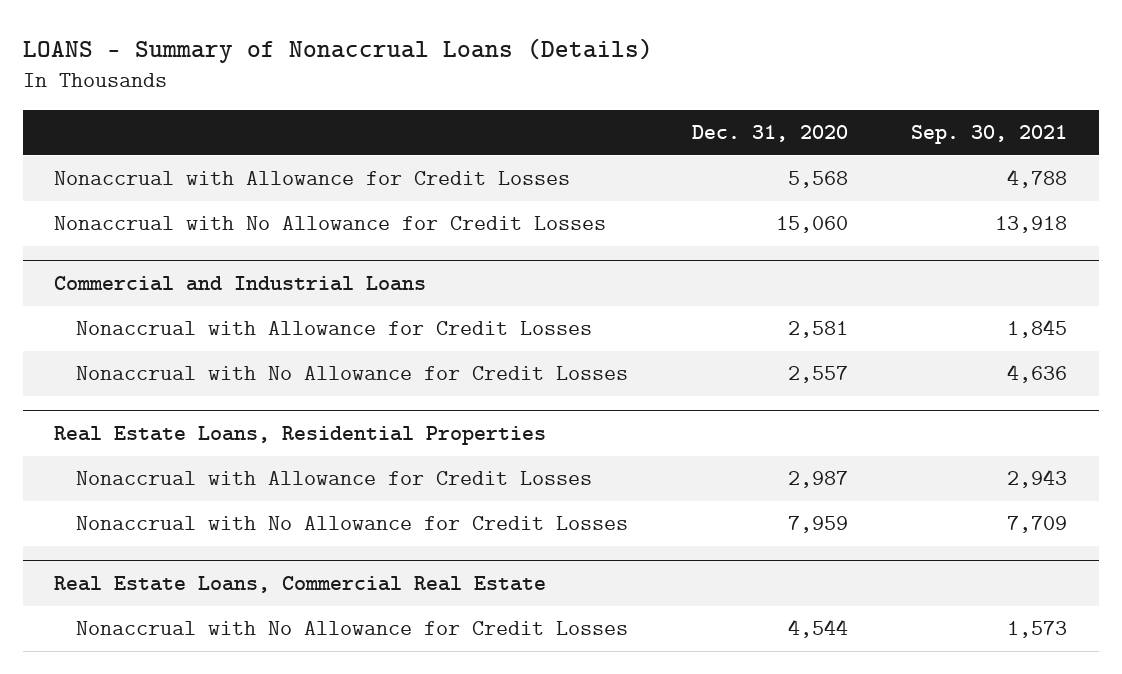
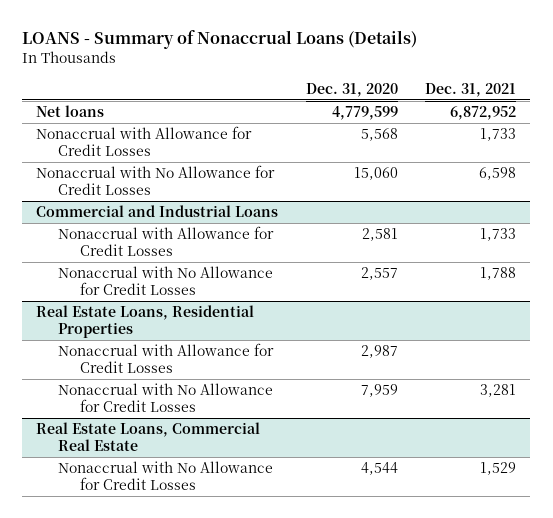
- | Dec. 31, 2020 | Sep. 30, 2021
+ | Dec. 31, 2020 | Dec. 31, 2021
+ Net loans | 4,779,599 | 6,872,952

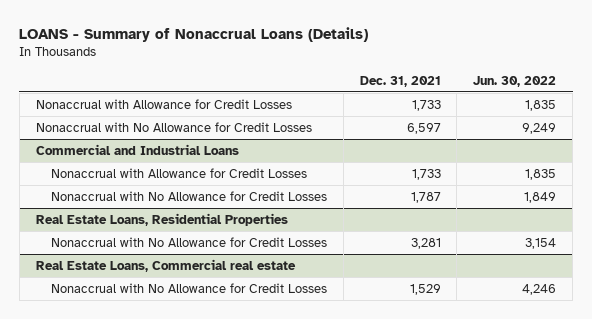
- | Dec. 31, 2020 | Dec. 31, 2021
+ | Dec. 31, 2021 | Jun. 30, 2022
- Net loans | 4,779,599 | 6,872,952
- Nonaccrual with No Allowance for Credit Losses | 15,060 | 6,598
+ Nonaccrual with No Allowance for Credit Losses | 6,597 | 9,249
@ Commercial and Industrial Loans
- Nonaccrual with No Allowance for Credit Losses | 2,557 | 1,788
+ Nonaccrual with No Allowance for Credit Losses | 1,787 | 1,849
@ Real Estate Loans, Residential Properties
- Nonaccrual with Allowance for Credit Losses | 2,987 |
- Real Estate Loans, Commercial Real Estate
+ Real Estate Loans, Commercial real estate

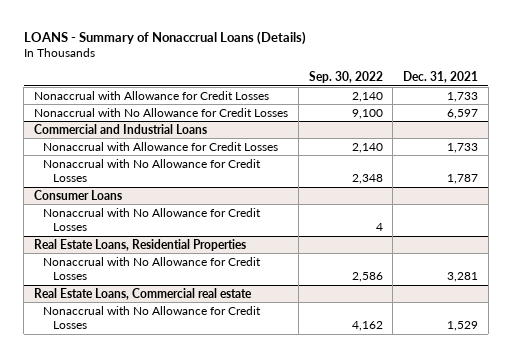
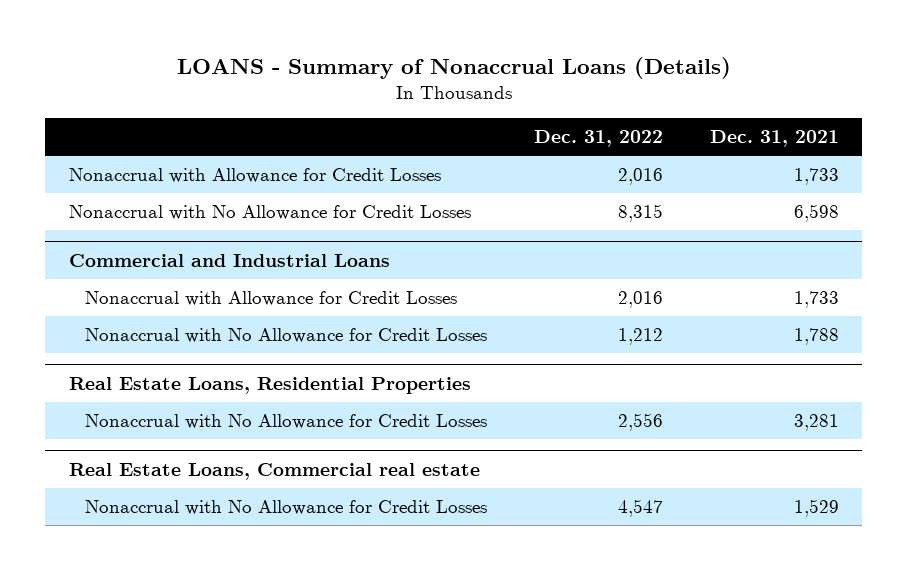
- | Sep. 30, 2022 | Dec. 31, 2021
+ | Dec. 31, 2022 | Dec. 31, 2021
- Nonaccrual with No Allowance for Credit Losses | 9,100 | 6,597
+ Nonaccrual with No Allowance for Credit Losses | 8,315 | 6,598
@ Commercial and Industrial Loans
- Nonaccrual with No Allowance for Credit Losses | 2,348 | 1,787
- Consumer Loans
- Nonaccrual with No Allowance for Credit Losses | 4 |
@ Commercial and Industrial Loans
+ Nonaccrual with No Allowance for Credit Losses | 1,212 | 1,788

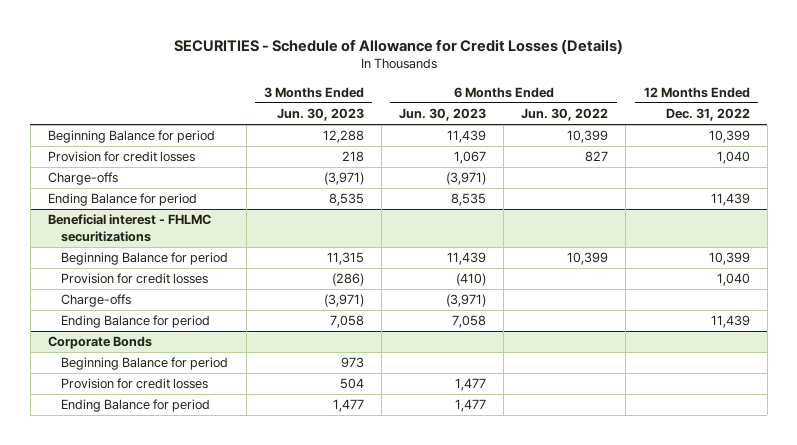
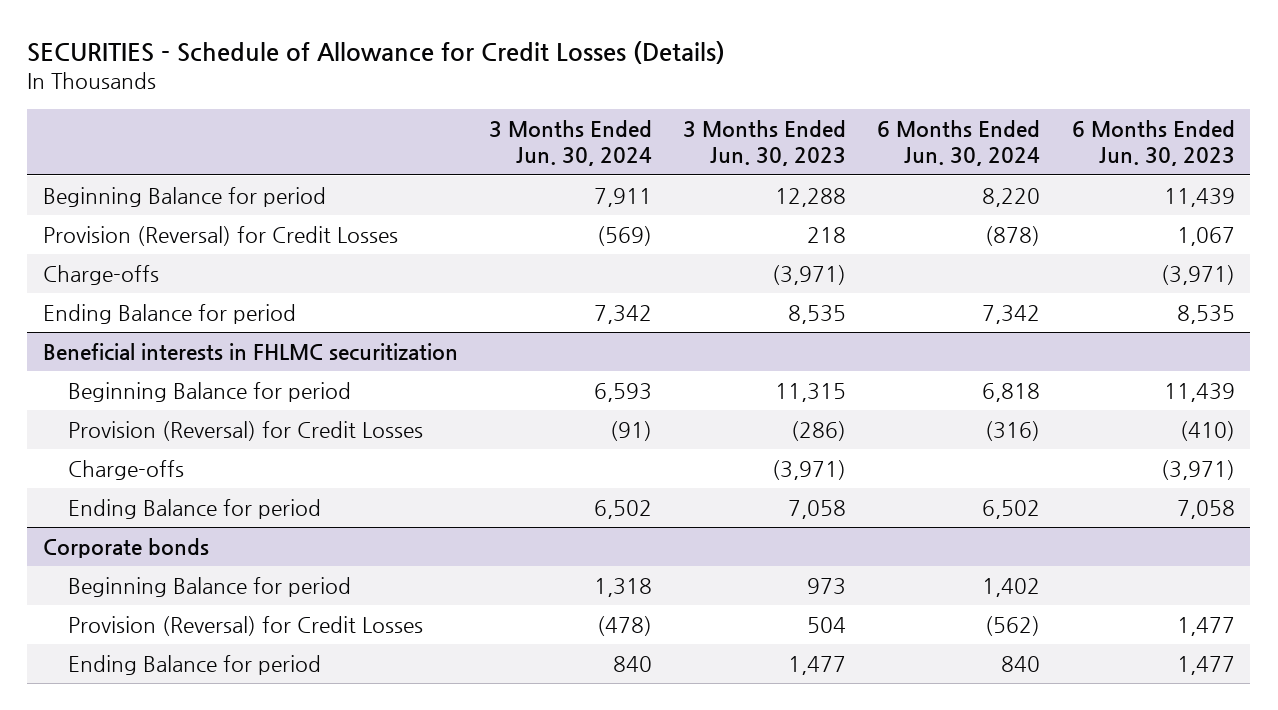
- | 3 Months Ended Jun. 30, 2023 | 6 Months Ended Jun. 30, 2023 | 6 Months Ended Jun. 30, 2022 | 12 Months Ended Dec. 31, 2022
+ | 3 Months Ended Jun. 30, 2024 | 3 Months Ended Jun. 30, 2023 | 6 Months Ended Jun. 30, 2024 | 6 Months Ended Jun. 30, 2023
- Provision for credit losses | 218 | 1,067 | 827 | 1,040
+ Provision (Reversal) for Credit Losses | (569) | 218 | (878) | 1,067
- Beneficial interest - FHLMC securitizations
+ Beneficial interests in FHLMC securitization
- Provision for credit losses | (286) | (410) | | 1,040
+ Provision (Reversal) for Credit Losses | (91) | (286) | (316) | (410)
- Corporate Bonds
+ Corporate bonds
- Provision for credit losses | 504 | 1,477 | |
+ Provision (Reversal) for Credit Losses | (478) | 504 | (562) | 1,477

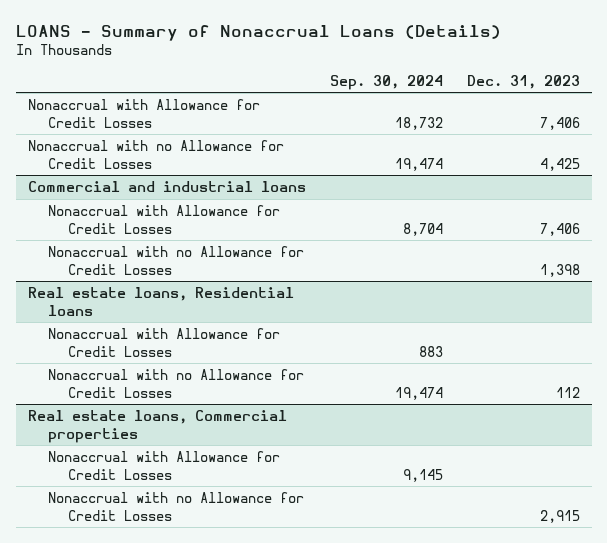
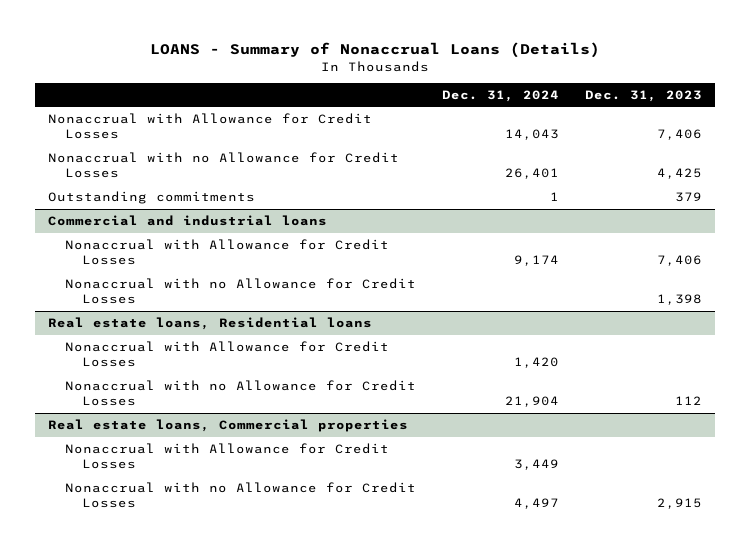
- | Sep. 30, 2024 | Dec. 31, 2023
+ | Dec. 31, 2024 | Dec. 31, 2023
+ Outstanding commitments | 1 | 379

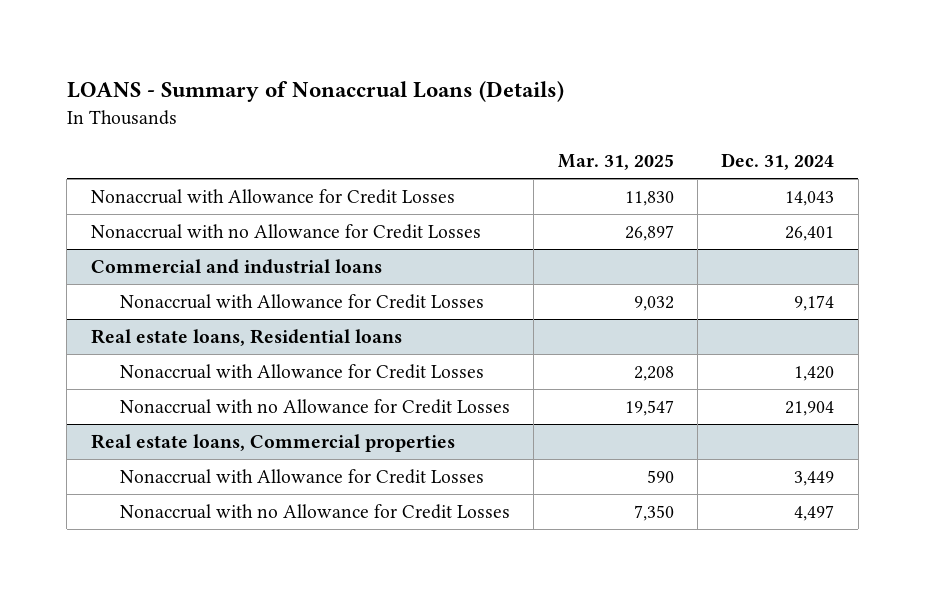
- | Dec. 31, 2024 | Dec. 31, 2023
+ | Mar. 31, 2025 | Dec. 31, 2024
- Outstanding commitments | 1 | 379
@ Commercial and industrial loans
- Nonaccrual with no Allowance for Credit Losses | | 1,398

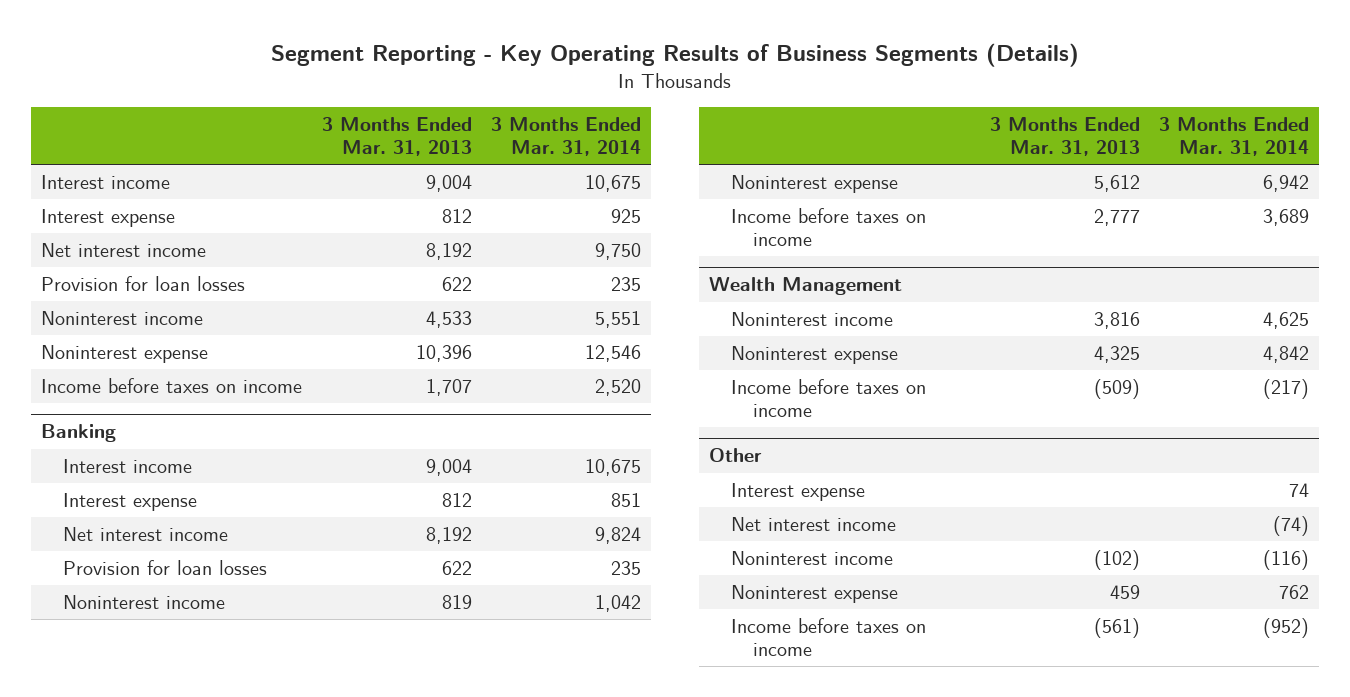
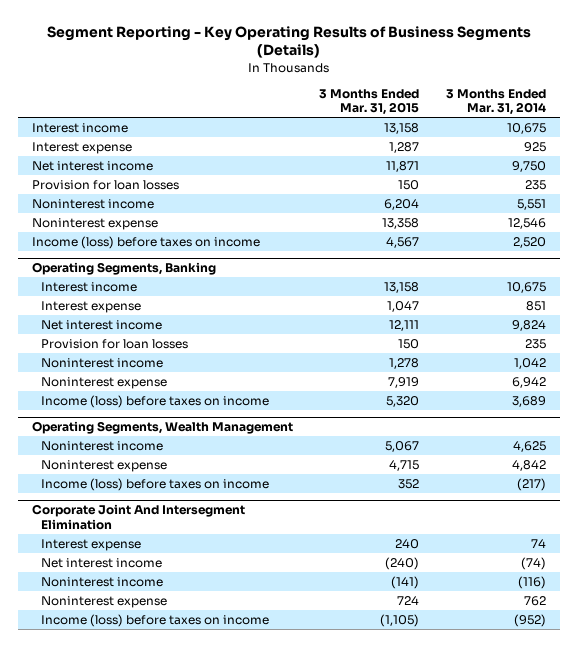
- | 3 Months Ended Mar. 31, 2013 | 3 Months Ended Mar. 31, 2014
+ | 3 Months Ended Mar. 31, 2015 | 3 Months Ended Mar. 31, 2014
- Income before taxes on income | 1,707 | 2,520
- Banking
+ Income (loss) before taxes on income | 4,567 | 2,520
+ Operating Segments, Banking
- Income before taxes on income | 2,777 | 3,689
- Wealth Management
+ Income (loss) before taxes on income | 5,320 | 3,689
+ Operating Segments, Wealth Management
- Income before taxes on income | (509) | (217)
- Other
+ Income (loss) before taxes on income | 352 | (217)
+ Corporate Joint And Intersegment Elimination
- Income before taxes on income | (561) | (952)
+ Income (loss) before taxes on income | (1,105) | (952)

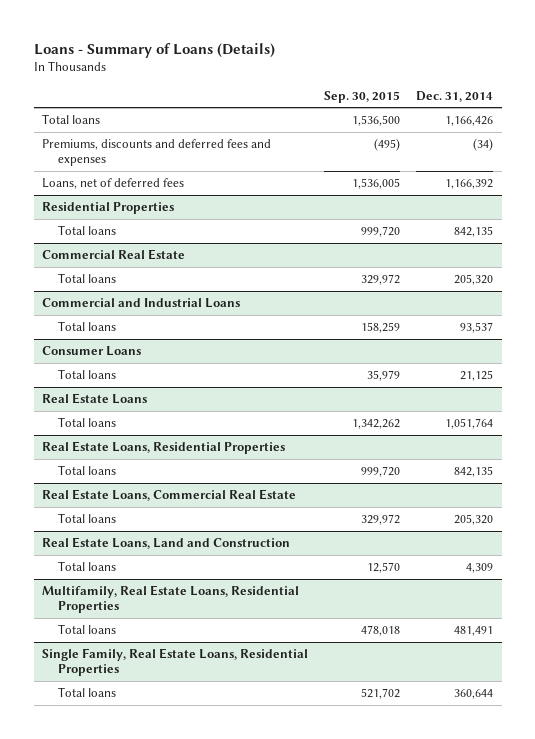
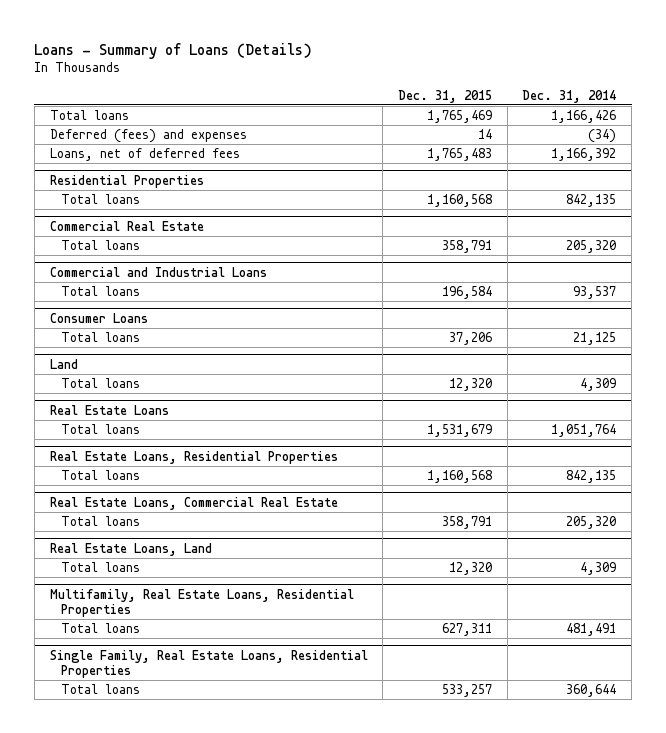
- | Sep. 30, 2015 | Dec. 31, 2014
+ | Dec. 31, 2015 | Dec. 31, 2014
- Premiums, discounts and deferred fees and expenses | (495) | (34)
+ Deferred (fees) and expenses | 14 | (34)
+ Land
+ Total loans | 12,320 | 4,309
- Real Estate Loans, Land and Construction
+ Real Estate Loans, Land

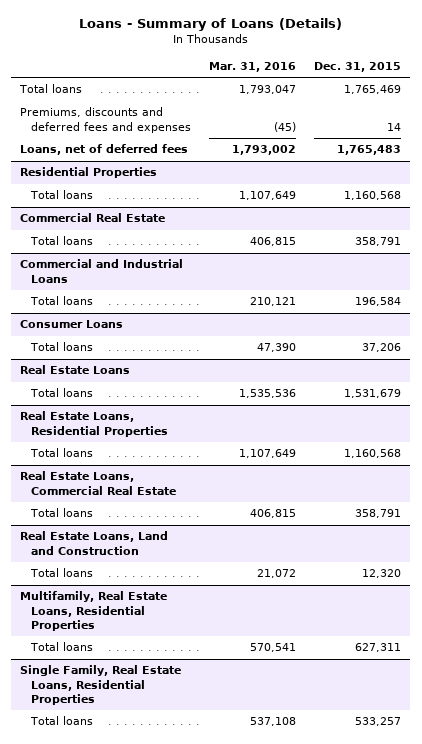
- | Dec. 31, 2015 | Dec. 31, 2014
+ | Mar. 31, 2016 | Dec. 31, 2015
- Deferred (fees) and expenses | 14 | (34)
+ Premiums, discounts and deferred fees and expenses | (45) | 14
- Land
- Total loans | 12,320 | 4,309
- Real Estate Loans, Land
+ Real Estate Loans, Land and Construction

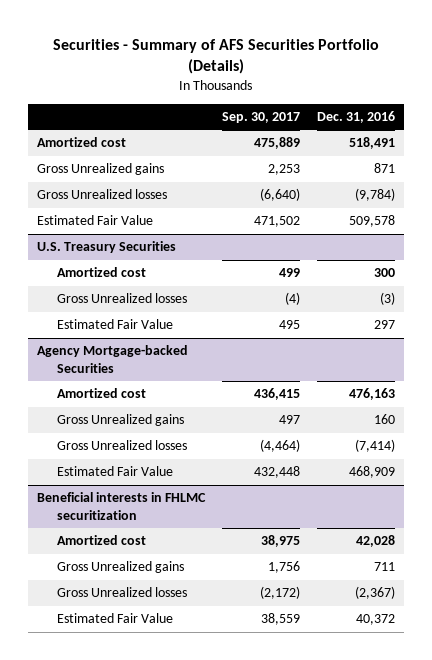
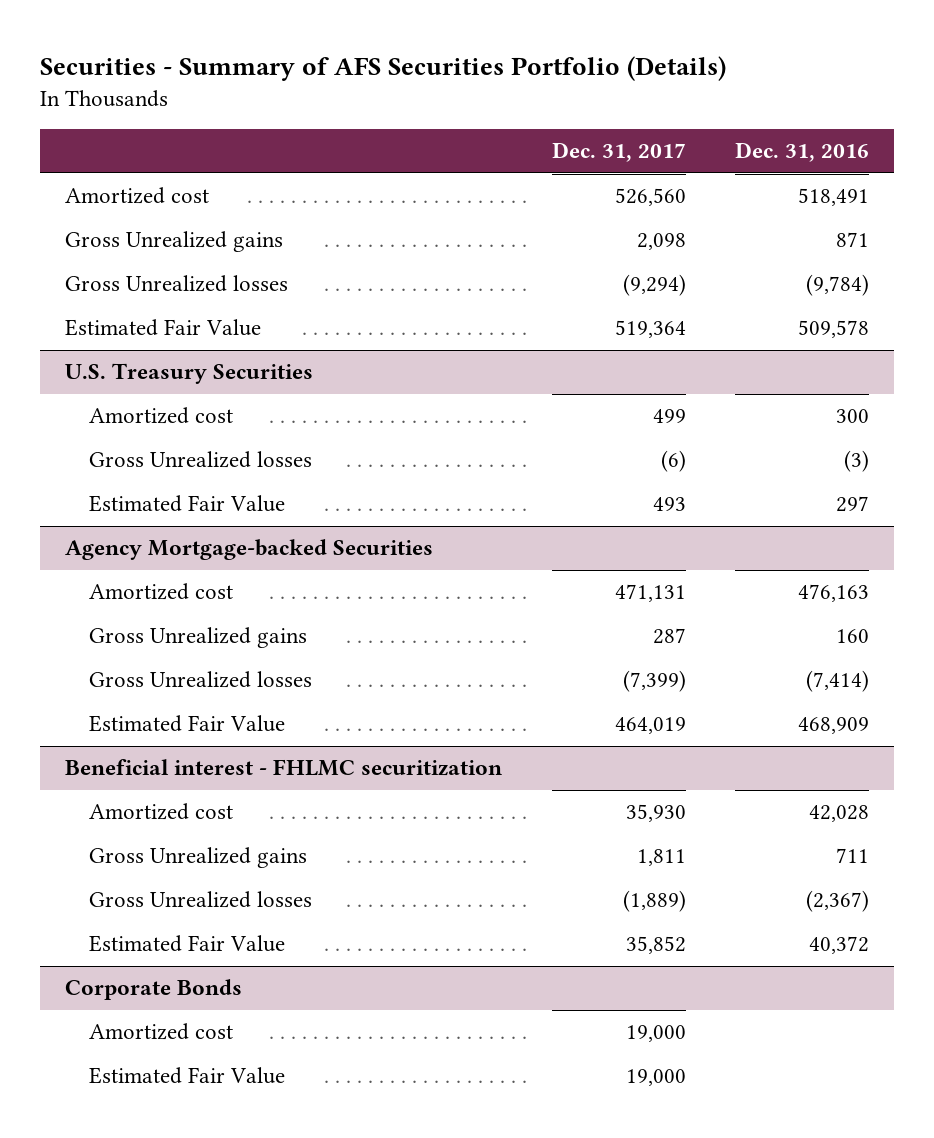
- | Sep. 30, 2017 | Dec. 31, 2016
+ | Dec. 31, 2017 | Dec. 31, 2016
- Beneficial interests in FHLMC securitization
+ Beneficial interest - FHLMC securitization
+ Corporate Bonds
+ Amortized cost | 19,000 |
+ Estimated Fair Value | 19,000 |

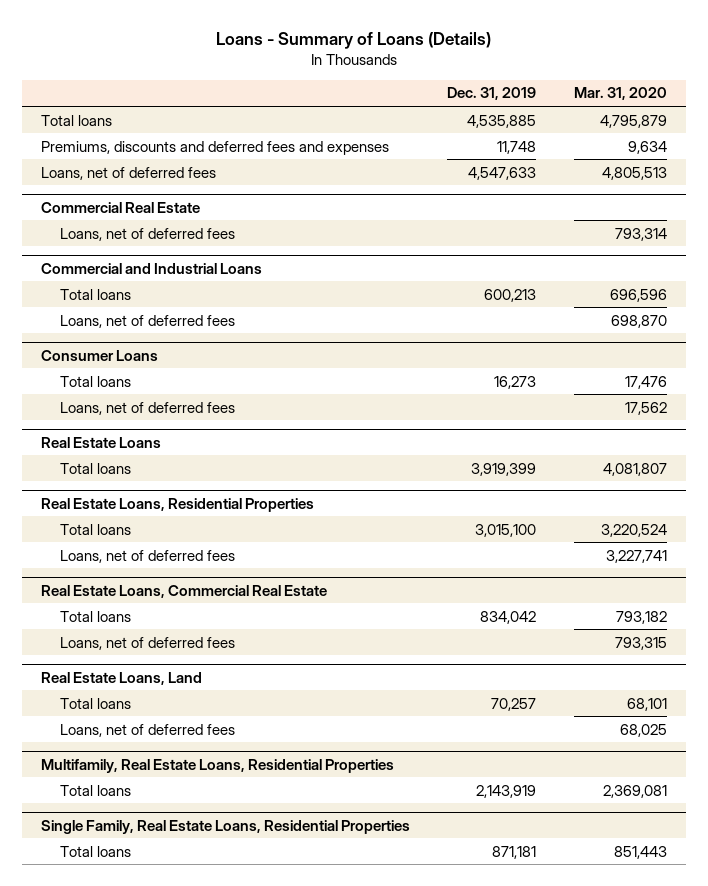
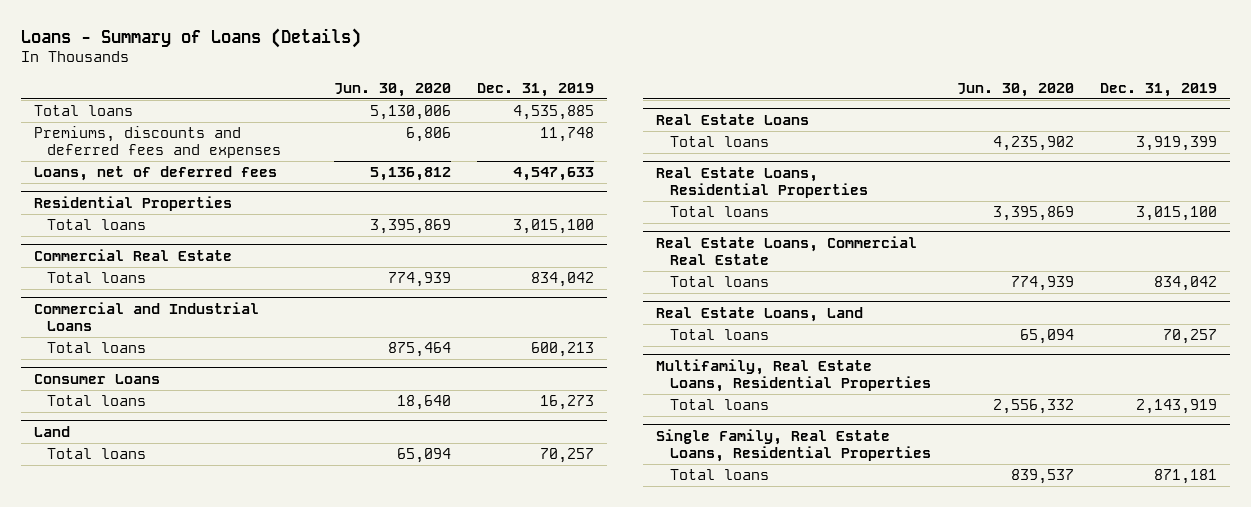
- | Dec. 31, 2019 | Mar. 31, 2020
+ | Jun. 30, 2020 | Dec. 31, 2019
+ Residential Properties
+ Total loans | 3,395,869 | 3,015,100
@ Commercial Real Estate
- Loans, net of deferred fees | | 793,314
+ Total loans | 774,939 | 834,042
@ Commercial and Industrial Loans
- Loans, net of deferred fees | | 698,870
@ Consumer Loans
- Loans, net of deferred fees | | 17,562
+ Land
+ Total loans | 65,094 | 70,257
@ Real Estate Loans, Residential Properties
- Loans, net of deferred fees | | 3,227,741
@ Real Estate Loans, Commercial Real Estate
- Loans, net of deferred fees | | 793,315
@ Real Estate Loans, Land
- Loans, net of deferred fees | | 68,025

